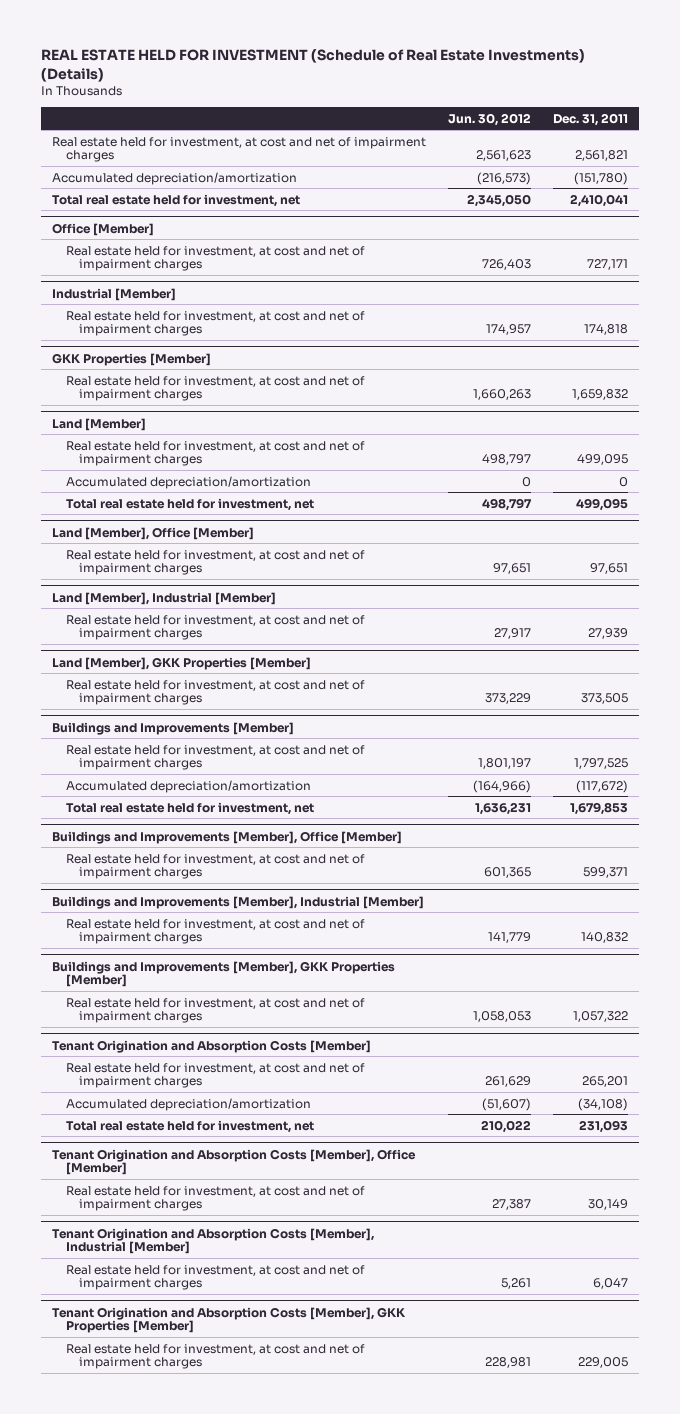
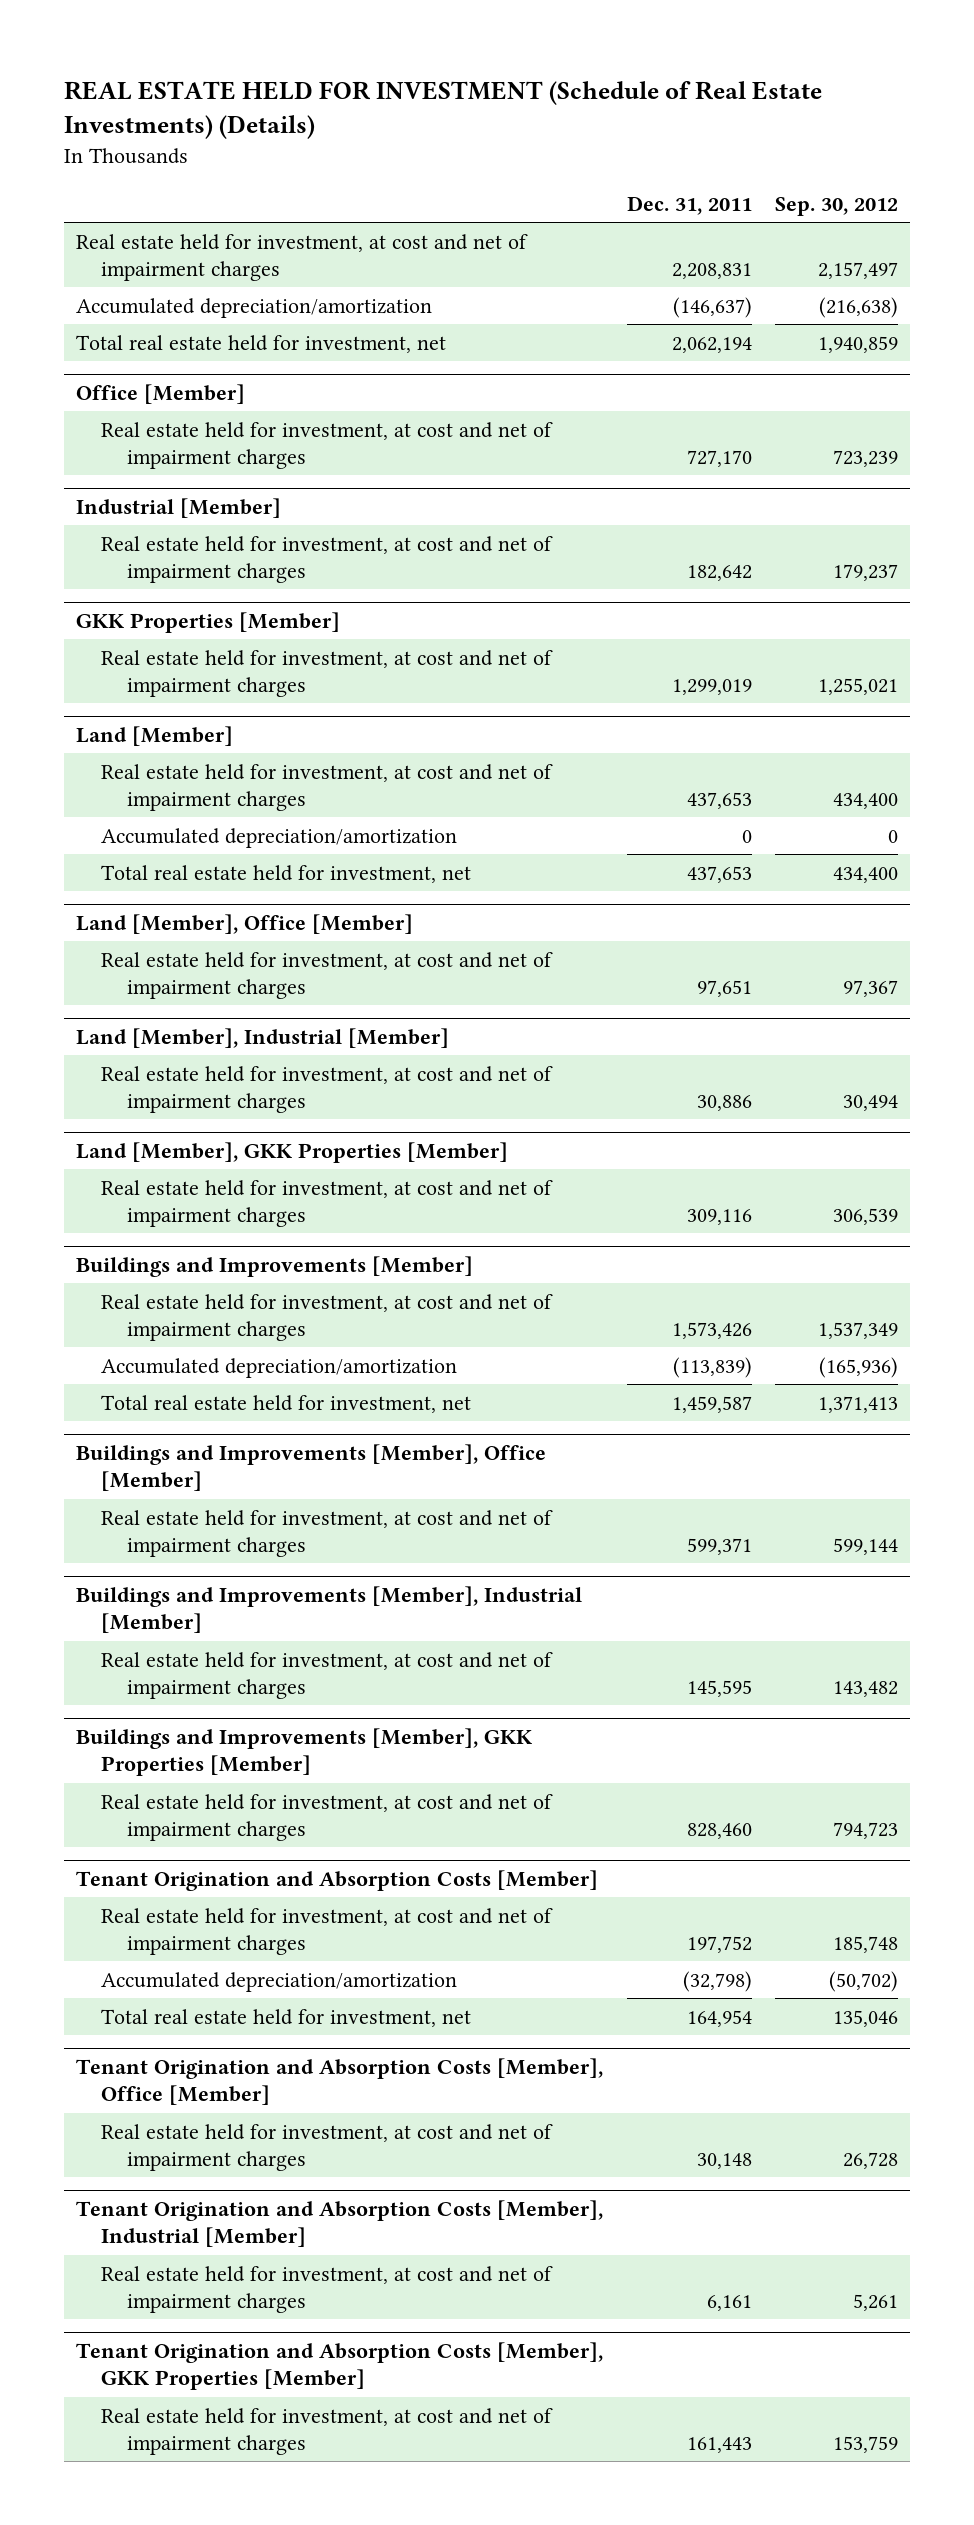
- | Jun. 30, 2012 | Dec. 31, 2011
+ | Dec. 31, 2011 | Sep. 30, 2012
- Real estate held for investment, at cost and net of impairment charges | 2,561,623 | 2,561,821
- Accumulated depreciation/amortization | (216,573) | (151,780)
- Total real estate held for investment, net | 2,345,050 | 2,410,041
+ Real estate held for investment, at cost and net of impairment charges | 2,208,831 | 2,157,497
+ Accumulated depreciation/amortization | (146,637) | (216,638)
+ Total real estate held for investment, net | 2,062,194 | 1,940,859
@ Office [Member]
- Real estate held for investment, at cost and net of impairment charges | 726,403 | 727,171
+ Real estate held for investment, at cost and net of impairment charges | 727,170 | 723,239
@ Industrial [Member]
- Real estate held for investment, at cost and net of impairment charges | 174,957 | 174,818
+ Real estate held for investment, at cost and net of impairment charges | 182,642 | 179,237
@ GKK Properties [Member]
- Real estate held for investment, at cost and net of impairment charges | 1,660,263 | 1,659,832
+ Real estate held for investment, at cost and net of impairment charges | 1,299,019 | 1,255,021
@ Land [Member]
- Real estate held for investment, at cost and net of impairment charges | 498,797 | 499,095
+ Real estate held for investment, at cost and net of impairment charges | 437,653 | 434,400
- Total real estate held for investment, net | 498,797 | 499,095
+ Total real estate held for investment, net | 437,653 | 434,400
@ Land [Member], Industrial [Member]
- Real estate held for investment, at cost and net of impairment charges | 27,917 | 27,939
+ Real estate held for investment, at cost and net of impairment charges | 30,886 | 30,494
@ Land [Member], GKK Properties [Member]
- Real estate held for investment, at cost and net of impairment charges | 373,229 | 373,505
+ Real estate held for investment, at cost and net of impairment charges | 309,116 | 306,539
@ Buildings and Improvements [Member]
- Real estate held for investment, at cost and net of impairment charges | 1,801,197 | 1,797,525
- Accumulated depreciation/amortization | (164,966) | (117,672)
- Total real estate held for investment, net | 1,636,231 | 1,679,853
+ Real estate held for investment, at cost and net of impairment charges | 1,573,426 | 1,537,349
+ Accumulated depreciation/amortization | (113,839) | (165,936)
+ Total real estate held for investment, net | 1,459,587 | 1,371,413
@ Buildings and Improvements [Member], Industrial [Member]
- Real estate held for investment, at cost and net of impairment charges | 141,779 | 140,832
+ Real estate held for investment, at cost and net of impairment charges | 145,595 | 143,482
@ Buildings and Improvements [Member], GKK Properties [Member]
- Real estate held for investment, at cost and net of impairment charges | 1,058,053 | 1,057,322
+ Real estate held for investment, at cost and net of impairment charges | 828,460 | 794,723
@ Tenant Origination and Absorption Costs [Member]
- Real estate held for investment, at cost and net of impairment charges | 261,629 | 265,201
- Accumulated depreciation/amortization | (51,607) | (34,108)
- Total real estate held for investment, net | 210,022 | 231,093
+ Real estate held for investment, at cost and net of impairment charges | 197,752 | 185,748
+ Accumulated depreciation/amortization | (32,798) | (50,702)
+ Total real estate held for investment, net | 164,954 | 135,046
@ Tenant Origination and Absorption Costs [Member], Office [Member]
- Real estate held for investment, at cost and net of impairment charges | 27,387 | 30,149
+ Real estate held for investment, at cost and net of impairment charges | 30,148 | 26,728
@ Tenant Origination and Absorption Costs [Member], Industrial [Member]
- Real estate held for investment, at cost and net of impairment charges | 5,261 | 6,047
+ Real estate held for investment, at cost and net of impairment charges | 6,161 | 5,261
@ Tenant Origination and Absorption Costs [Member], GKK Properties [Member]
- Real estate held for investment, at cost and net of impairment charges | 228,981 | 229,005
+ Real estate held for investment, at cost and net of impairment charges | 161,443 | 153,759

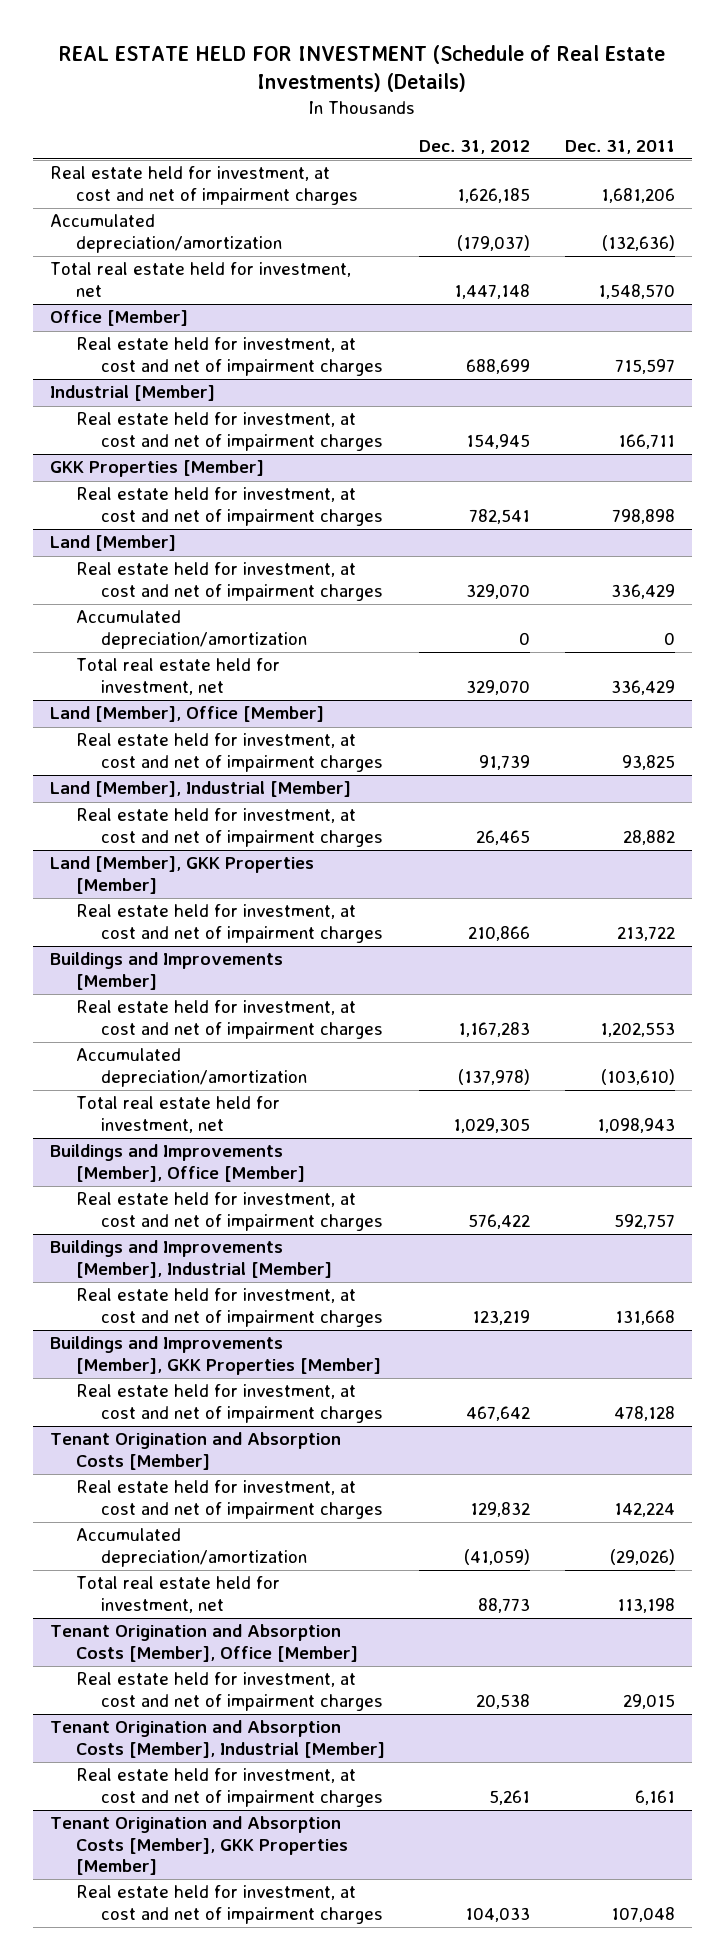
- | Dec. 31, 2011 | Sep. 30, 2012
+ | Dec. 31, 2012 | Dec. 31, 2011
- Real estate held for investment, at cost and net of impairment charges | 2,208,831 | 2,157,497
- Accumulated depreciation/amortization | (146,637) | (216,638)
- Total real estate held for investment, net | 2,062,194 | 1,940,859
+ Real estate held for investment, at cost and net of impairment charges | 1,626,185 | 1,681,206
+ Accumulated depreciation/amortization | (179,037) | (132,636)
+ Total real estate held for investment, net | 1,447,148 | 1,548,570
@ Office [Member]
- Real estate held for investment, at cost and net of impairment charges | 727,170 | 723,239
+ Real estate held for investment, at cost and net of impairment charges | 688,699 | 715,597
@ Industrial [Member]
- Real estate held for investment, at cost and net of impairment charges | 182,642 | 179,237
+ Real estate held for investment, at cost and net of impairment charges | 154,945 | 166,711
@ GKK Properties [Member]
- Real estate held for investment, at cost and net of impairment charges | 1,299,019 | 1,255,021
+ Real estate held for investment, at cost and net of impairment charges | 782,541 | 798,898
@ Land [Member]
- Real estate held for investment, at cost and net of impairment charges | 437,653 | 434,400
+ Real estate held for investment, at cost and net of impairment charges | 329,070 | 336,429
- Total real estate held for investment, net | 437,653 | 434,400
+ Total real estate held for investment, net | 329,070 | 336,429
@ Land [Member], Office [Member]
- Real estate held for investment, at cost and net of impairment charges | 97,651 | 97,367
+ Real estate held for investment, at cost and net of impairment charges | 91,739 | 93,825
@ Land [Member], Industrial [Member]
- Real estate held for investment, at cost and net of impairment charges | 30,886 | 30,494
+ Real estate held for investment, at cost and net of impairment charges | 26,465 | 28,882
@ Land [Member], GKK Properties [Member]
- Real estate held for investment, at cost and net of impairment charges | 309,116 | 306,539
+ Real estate held for investment, at cost and net of impairment charges | 210,866 | 213,722
@ Buildings and Improvements [Member]
- Real estate held for investment, at cost and net of impairment charges | 1,573,426 | 1,537,349
- Accumulated depreciation/amortization | (113,839) | (165,936)
- Total real estate held for investment, net | 1,459,587 | 1,371,413
+ Real estate held for investment, at cost and net of impairment charges | 1,167,283 | 1,202,553
+ Accumulated depreciation/amortization | (137,978) | (103,610)
+ Total real estate held for investment, net | 1,029,305 | 1,098,943
@ Buildings and Improvements [Member], Office [Member]
- Real estate held for investment, at cost and net of impairment charges | 599,371 | 599,144
+ Real estate held for investment, at cost and net of impairment charges | 576,422 | 592,757
@ Buildings and Improvements [Member], Industrial [Member]
- Real estate held for investment, at cost and net of impairment charges | 145,595 | 143,482
+ Real estate held for investment, at cost and net of impairment charges | 123,219 | 131,668
@ Buildings and Improvements [Member], GKK Properties [Member]
- Real estate held for investment, at cost and net of impairment charges | 828,460 | 794,723
+ Real estate held for investment, at cost and net of impairment charges | 467,642 | 478,128
@ Tenant Origination and Absorption Costs [Member]
- Real estate held for investment, at cost and net of impairment charges | 197,752 | 185,748
- Accumulated depreciation/amortization | (32,798) | (50,702)
- Total real estate held for investment, net | 164,954 | 135,046
+ Real estate held for investment, at cost and net of impairment charges | 129,832 | 142,224
+ Accumulated depreciation/amortization | (41,059) | (29,026)
+ Total real estate held for investment, net | 88,773 | 113,198
@ Tenant Origination and Absorption Costs [Member], Office [Member]
- Real estate held for investment, at cost and net of impairment charges | 30,148 | 26,728
+ Real estate held for investment, at cost and net of impairment charges | 20,538 | 29,015
@ Tenant Origination and Absorption Costs [Member], GKK Properties [Member]
- Real estate held for investment, at cost and net of impairment charges | 161,443 | 153,759
+ Real estate held for investment, at cost and net of impairment charges | 104,033 | 107,048

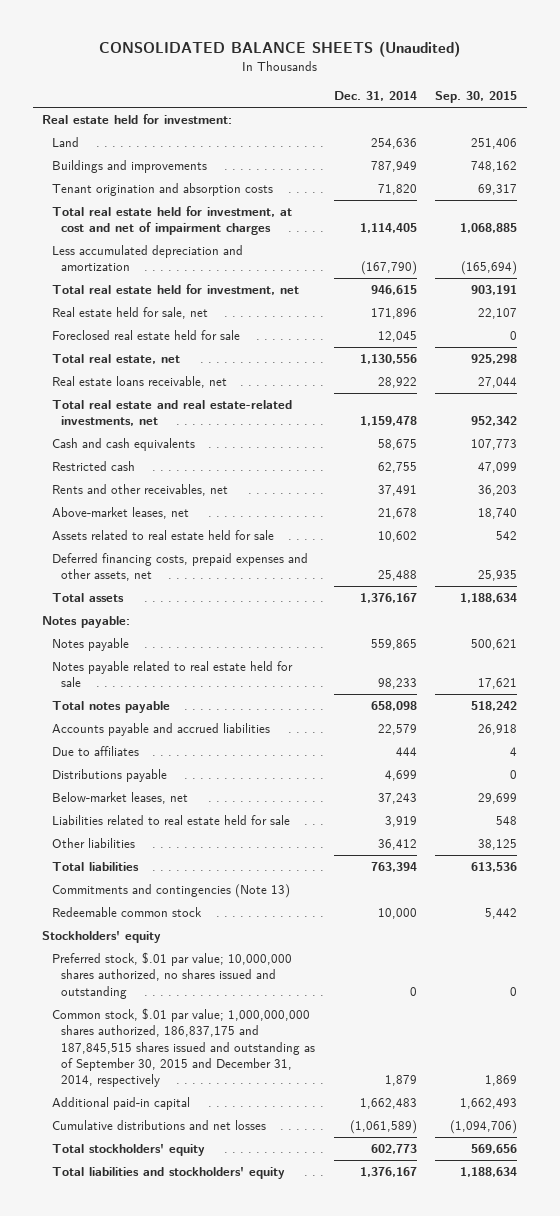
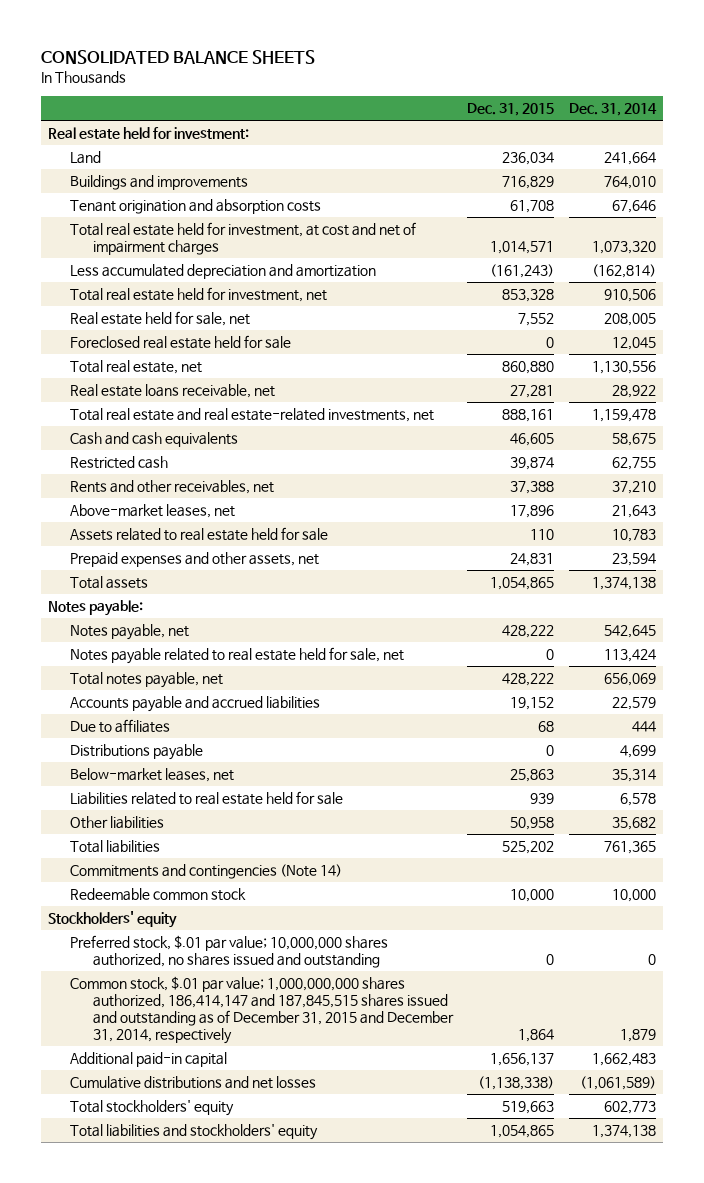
- CONSOLIDATED BALANCE SHEETS (Unaudited)
+ CONSOLIDATED BALANCE SHEETS
- | Dec. 31, 2014 | Sep. 30, 2015
+ | Dec. 31, 2015 | Dec. 31, 2014
- Land | 254,636 | 251,406
- Buildings and improvements | 787,949 | 748,162
- Tenant origination and absorption costs | 71,820 | 69,317
- Total real estate held for investment, at cost and net of impairment charges | 1,114,405 | 1,068,885
- Less accumulated depreciation and amortization | (167,790) | (165,694)
- Total real estate held for investment, net | 946,615 | 903,191
- Real estate held for sale, net | 171,896 | 22,107
+ Land | 236,034 | 241,664
+ Buildings and improvements | 716,829 | 764,010
+ Tenant origination and absorption costs | 61,708 | 67,646
+ Total real estate held for investment, at cost and net of impairment charges | 1,014,571 | 1,073,320
+ Less accumulated depreciation and amortization | (161,243) | (162,814)
+ Total real estate held for investment, net | 853,328 | 910,506
+ Real estate held for sale, net | 7,552 | 208,005
- Rents and other receivables, net | 37,491 | 36,203
- Above-market leases, net | 21,678 | 18,740
- Assets related to real estate held for sale | 10,602 | 542
- Deferred financing costs, prepaid expenses and other assets, net | 25,488 | 25,935
- Total assets | 1,376,167 | 1,188,634
+ Rents and other receivables, net | 37,388 | 37,210
+ Above-market leases, net | 17,896 | 21,643
+ Assets related to real estate held for sale | 110 | 10,783
+ Prepaid expenses and other assets, net | 24,831 | 23,594
+ Total assets | 1,054,865 | 1,374,138
- Notes payable | 559,865 | 500,621
- Notes payable related to real estate held for sale | 98,233 | 17,621
- Total notes payable | 658,098 | 518,242
+ Notes payable, net | 428,222 | 542,645
+ Notes payable related to real estate held for sale, net | 0 | 113,424
+ Total notes payable, net | 428,222 | 656,069
- Below-market leases, net | 37,243 | 29,699
- Liabilities related to real estate held for sale | 3,919 | 548
- Other liabilities | 36,412 | 38,125
- Total liabilities | 763,394 | 613,536
- Commitments and contingencies (Note 13)
+ Below-market leases, net | 25,863 | 35,314
+ Liabilities related to real estate held for sale | 939 | 6,578
+ Other liabilities | 50,958 | 35,682
+ Total liabilities | 525,202 | 761,365
+ Commitments and contingencies (Note 14)
- Common stock, $.01 par value; 1,000,000,000 shares authorized, 186,837,175 and 187,845,515 shares issued and outstanding as of September 30, 2015 and December 31, 2014, respectively | 1,879 | 1,869
+ Common stock, $.01 par value; 1,000,000,000 shares authorized, 186,414,147 and 187,845,515 shares issued and outstanding as of December 31, 2015 and December 31, 2014, respectively | 1,864 | 1,879
- Total liabilities and stockholders' equity | 1,376,167 | 1,188,634
+ Total liabilities and stockholders' equity | 1,054,865 | 1,374,138

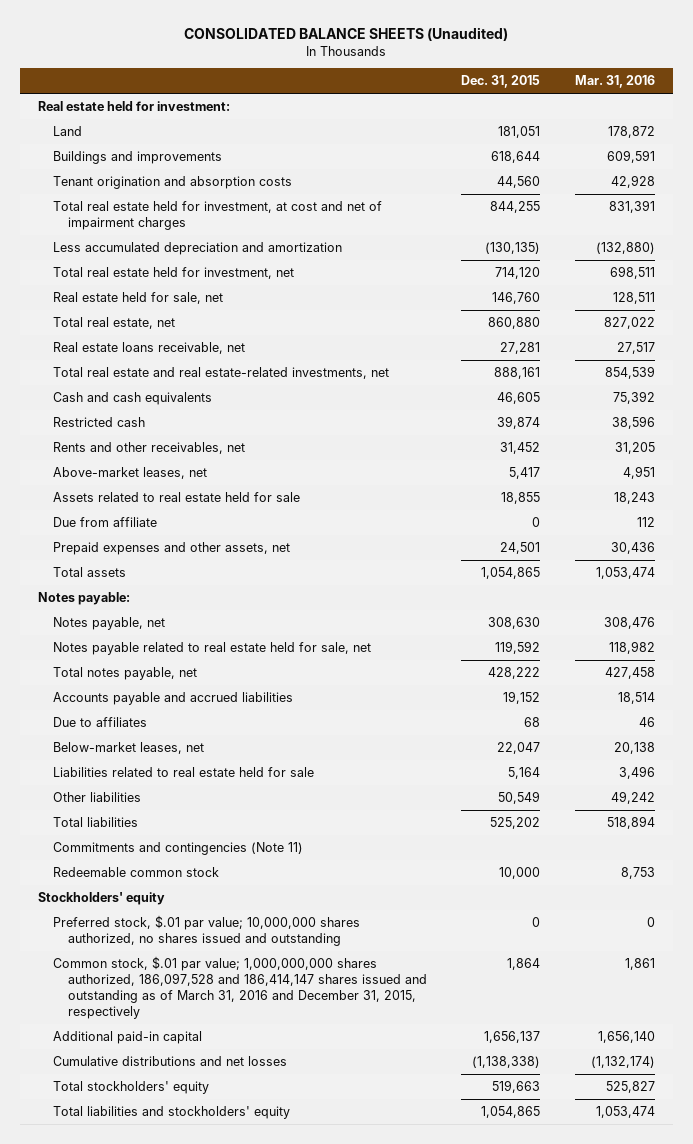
- CONSOLIDATED BALANCE SHEETS
+ CONSOLIDATED BALANCE SHEETS (Unaudited)
- | Dec. 31, 2015 | Dec. 31, 2014
+ | Dec. 31, 2015 | Mar. 31, 2016
- Land | 236,034 | 241,664
- Buildings and improvements | 716,829 | 764,010
- Tenant origination and absorption costs | 61,708 | 67,646
- Total real estate held for investment, at cost and net of impairment charges | 1,014,571 | 1,073,320
- Less accumulated depreciation and amortization | (161,243) | (162,814)
- Total real estate held for investment, net | 853,328 | 910,506
- Real estate held for sale, net | 7,552 | 208,005
- Foreclosed real estate held for sale | 0 | 12,045
+ Land | 181,051 | 178,872
+ Buildings and improvements | 618,644 | 609,591
+ Tenant origination and absorption costs | 44,560 | 42,928
+ Total real estate held for investment, at cost and net of impairment charges | 844,255 | 831,391
+ Less accumulated depreciation and amortization | (130,135) | (132,880)
+ Total real estate held for investment, net | 714,120 | 698,511
+ Real estate held for sale, net | 146,760 | 128,511
- Rents and other receivables, net | 37,388 | 37,210
- Above-market leases, net | 17,896 | 21,643
- Assets related to real estate held for sale | 110 | 10,783
- Prepaid expenses and other assets, net | 24,831 | 23,594
+ Rents and other receivables, net | 31,452 | 31,205
+ Above-market leases, net | 5,417 | 4,951
+ Assets related to real estate held for sale | 18,855 | 18,243
+ Due from affiliate | 0 | 112
+ Prepaid expenses and other assets, net | 24,501 | 30,436
- Notes payable, net | 428,222 | 542,645
- Notes payable related to real estate held for sale, net | 0 | 113,424
+ Notes payable, net | 308,630 | 308,476
+ Notes payable related to real estate held for sale, net | 119,592 | 118,982
- Distributions payable | 0 | 4,699
- Below-market leases, net | 25,863 | 35,314
- Liabilities related to real estate held for sale | 939 | 6,578
- Other liabilities | 50,958 | 35,682
+ Below-market leases, net | 22,047 | 20,138
+ Liabilities related to real estate held for sale | 5,164 | 3,496
+ Other liabilities | 50,549 | 49,242
- Commitments and contingencies (Note 14)
+ Commitments and contingencies (Note 11)
- Common stock, $.01 par value; 1,000,000,000 shares authorized, 186,414,147 and 187,845,515 shares issued and outstanding as of December 31, 2015 and December 31, 2014, respectively | 1,864 | 1,879
+ Common stock, $.01 par value; 1,000,000,000 shares authorized, 186,097,528 and 186,414,147 shares issued and outstanding as of March 31, 2016 and December 31, 2015, respectively | 1,864 | 1,861

